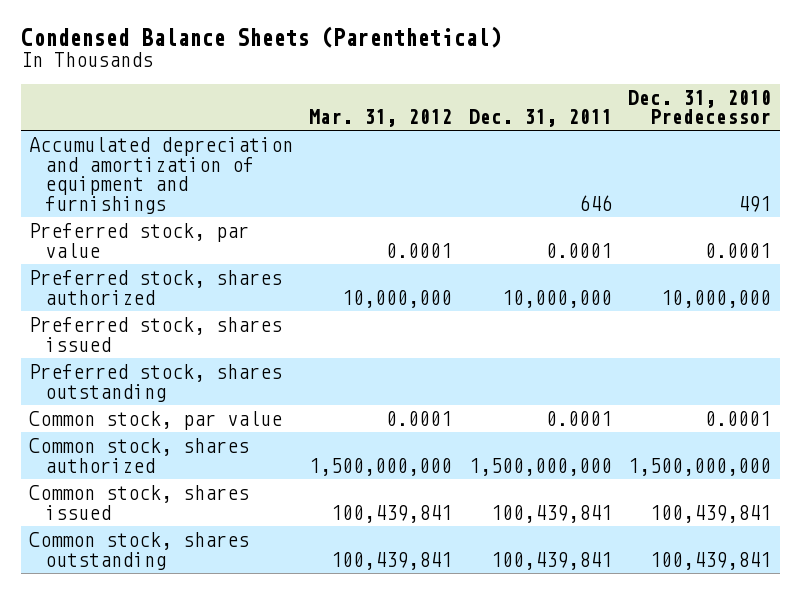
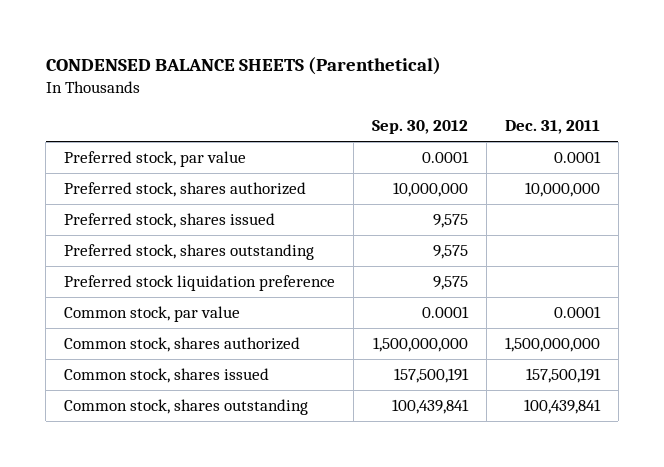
- Condensed Balance Sheets (Parenthetical)
+ CONDENSED BALANCE SHEETS (Parenthetical)
- | Mar. 31, 2012 | Dec. 31, 2011 | Dec. 31, 2010 Predecessor
+ | Sep. 30, 2012 | Dec. 31, 2011
- Accumulated depreciation and amortization of equipment and furnishings | | 646 | 491
+ Preferred stock liquidation preference | 9,575 |
- Common stock, shares issued | 100,439,841 | 100,439,841 | 100,439,841
+ Common stock, shares issued | 157,500,191 | 157,500,191

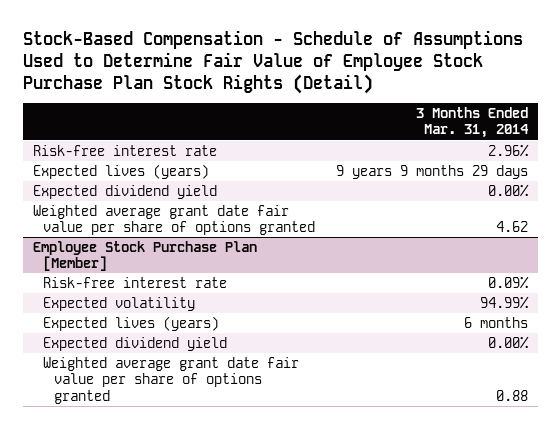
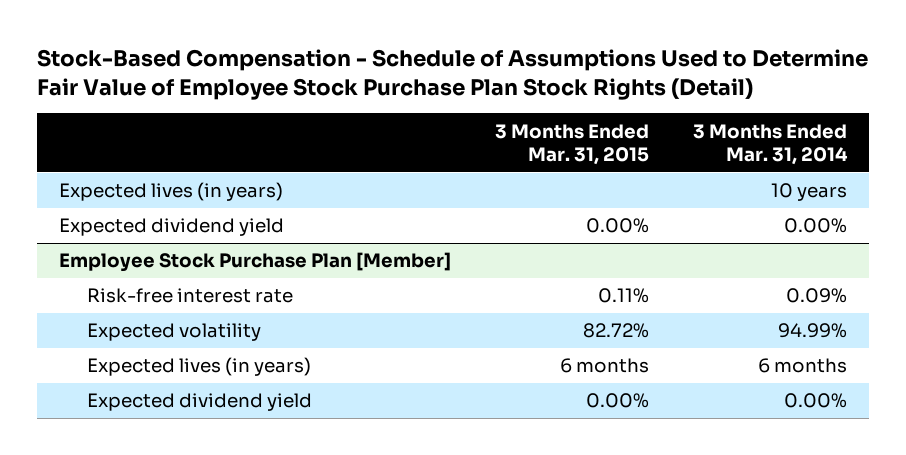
- | 3 Months Ended Mar. 31, 2014
+ | 3 Months Ended Mar. 31, 2015 | 3 Months Ended Mar. 31, 2014
- Risk-free interest rate | 2.96%
- Expected lives (years) | 9 years 9 months 29 days
+ Expected lives (in years) | | 10 years
- Weighted average grant date fair value per share of options granted | 4.62
@ Employee Stock Purchase Plan [Member]
- Expected lives (years) | 6 months
+ Expected lives (in years) | 6 months | 6 months
- Weighted average grant date fair value per share of options granted | 0.88

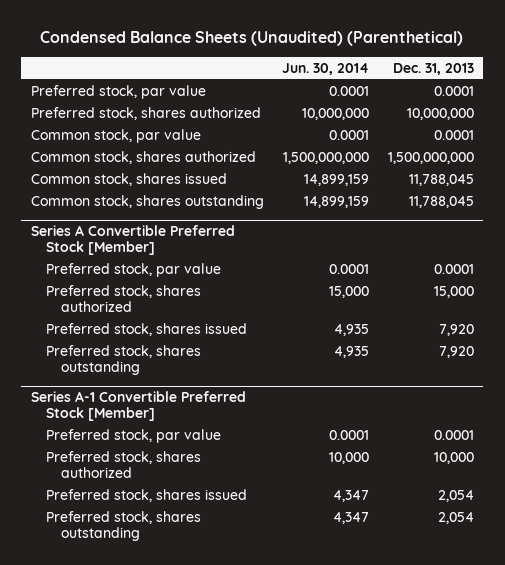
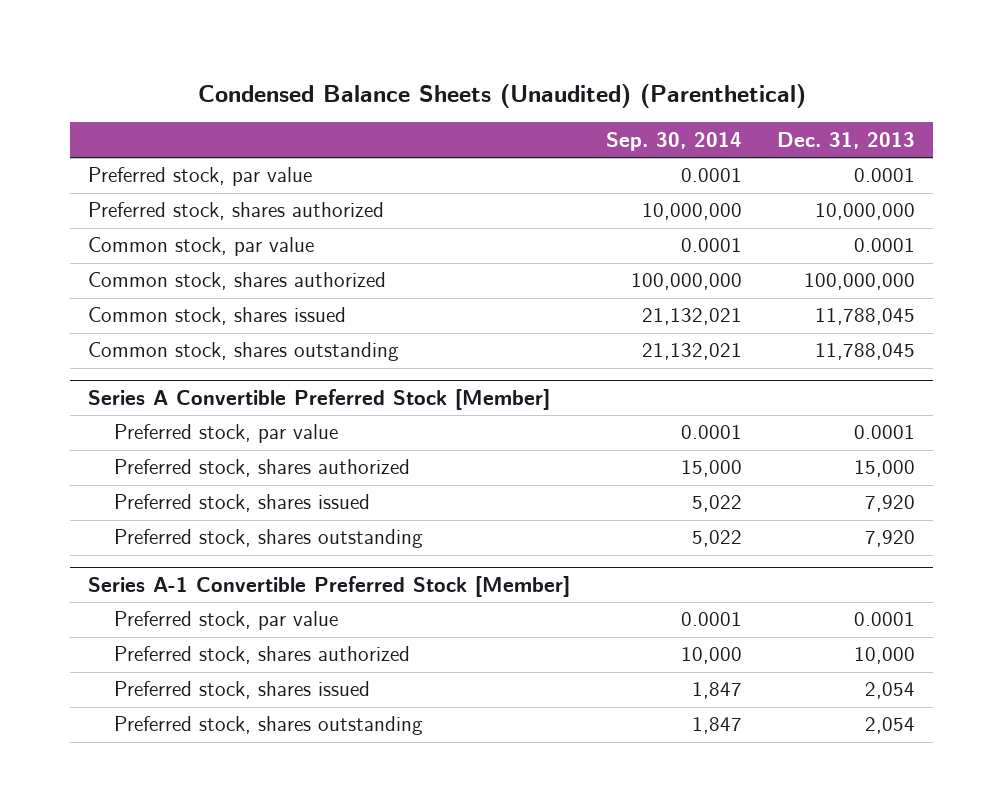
- | Jun. 30, 2014 | Dec. 31, 2013
+ | Sep. 30, 2014 | Dec. 31, 2013
- Common stock, shares authorized | 1,500,000,000 | 1,500,000,000
+ Common stock, shares authorized | 100,000,000 | 100,000,000

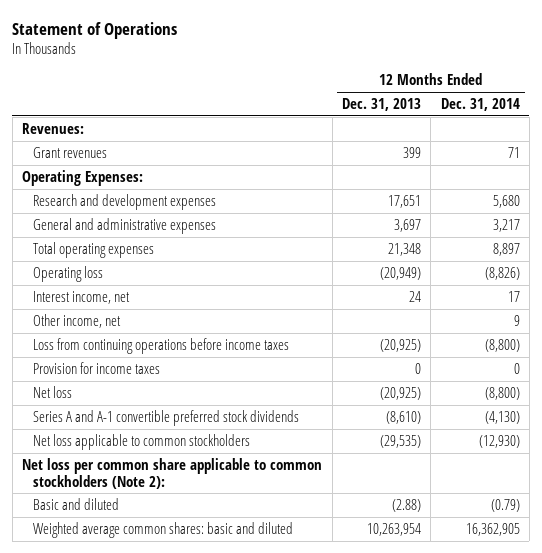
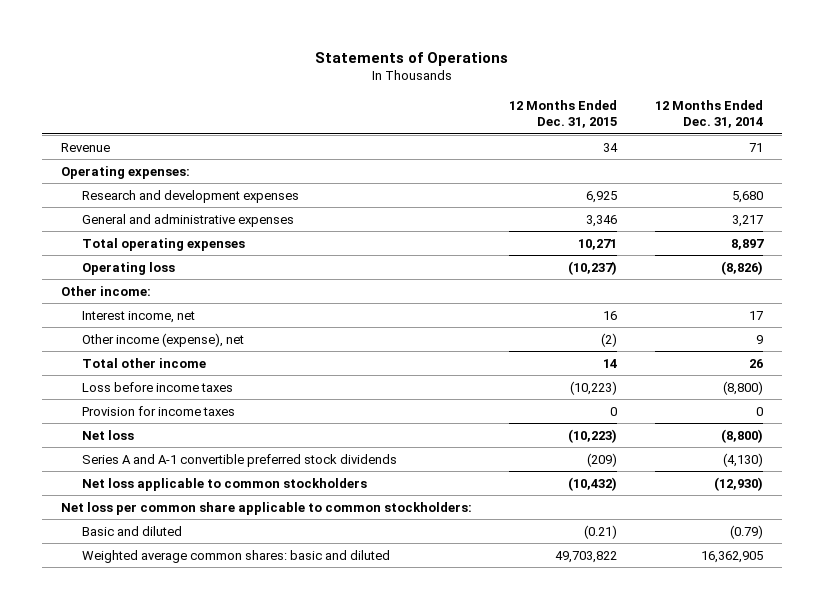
- Statement of Operations
+ Statements of Operations
- | 12 Months Ended Dec. 31, 2013 | 12 Months Ended Dec. 31, 2014
+ | 12 Months Ended Dec. 31, 2015 | 12 Months Ended Dec. 31, 2014
- Revenues:
- Grant revenues | 399 | 71
- Operating Expenses:
+ Revenue | 34 | 71
+ Operating expenses:
+ Other income:
- Other income, net | | 9
- Loss from continuing operations before income taxes | (20,925) | (8,800)
+ Other income (expense), net | (2) | 9
+ Total other income | 14 | 26
+ Loss before income taxes | (10,223) | (8,800)
- Net loss per common share applicable to common stockholders (Note 2):
+ Net loss per common share applicable to common stockholders:

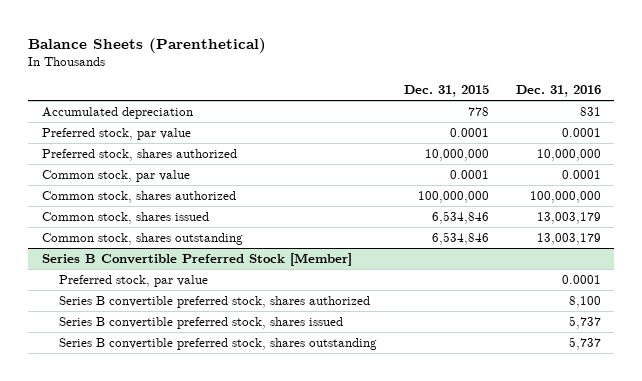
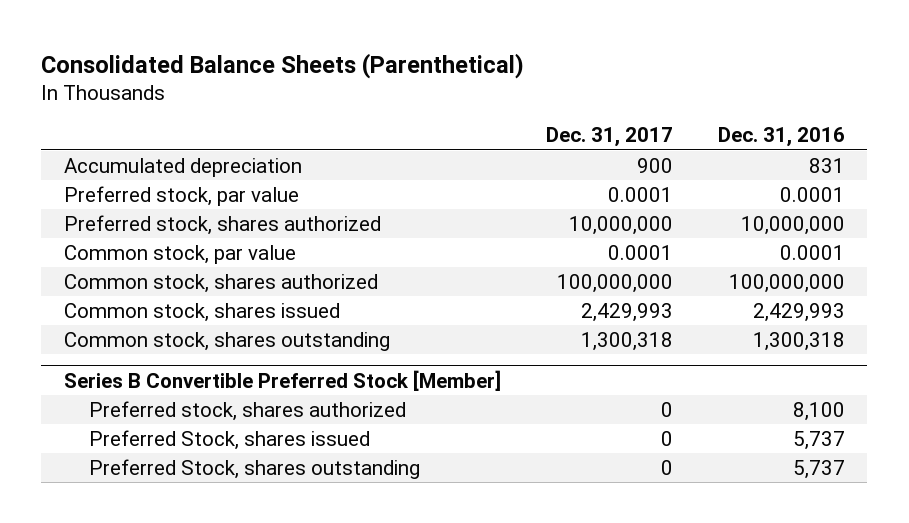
- Balance Sheets (Parenthetical)
+ Consolidated Balance Sheets (Parenthetical)
- | Dec. 31, 2015 | Dec. 31, 2016
+ | Dec. 31, 2017 | Dec. 31, 2016
- Common stock, shares issued | 6,534,846 | 13,003,179
- Common stock, shares outstanding | 6,534,846 | 13,003,179
+ Common stock, shares issued | 2,429,993 | 2,429,993
+ Common stock, shares outstanding | 1,300,318 | 1,300,318
@ Series B Convertible Preferred Stock [Member]
- Preferred stock, par value | | 0.0001
- Series B convertible preferred stock, shares authorized | | 8,100
- Series B convertible preferred stock, shares issued | | 5,737
- Series B convertible preferred stock, shares outstanding | | 5,737
+ Preferred stock, shares authorized | 0 | 8,100
+ Preferred Stock, shares issued | 0 | 5,737
+ Preferred Stock, shares outstanding | 0 | 5,737

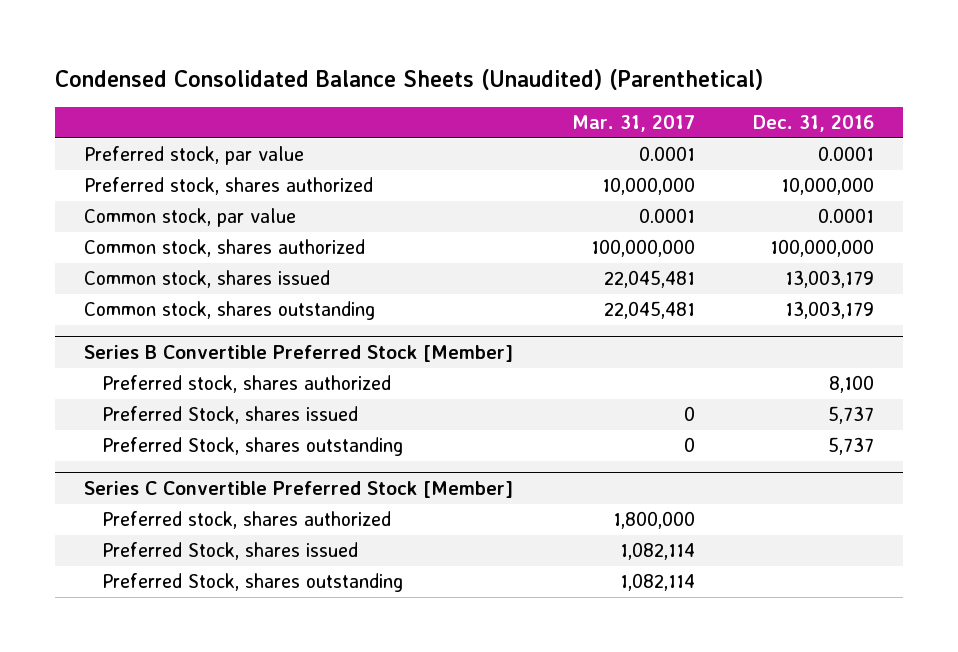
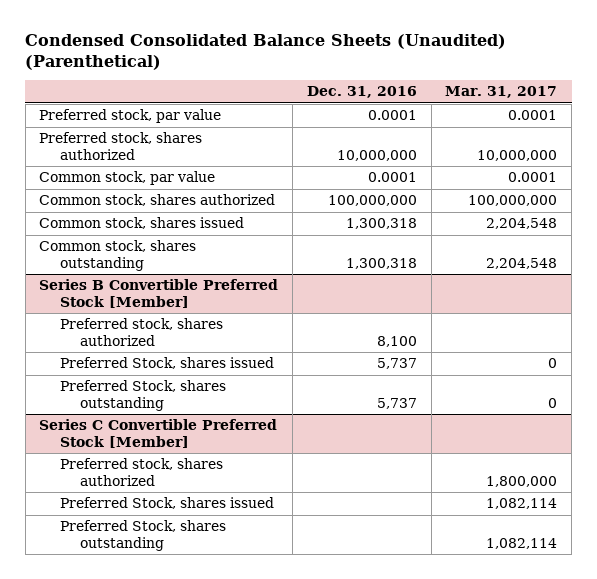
- | Mar. 31, 2017 | Dec. 31, 2016
+ | Dec. 31, 2016 | Mar. 31, 2017
- Common stock, shares issued | 22,045,481 | 13,003,179
- Common stock, shares outstanding | 22,045,481 | 13,003,179
+ Common stock, shares issued | 1,300,318 | 2,204,548
+ Common stock, shares outstanding | 1,300,318 | 2,204,548

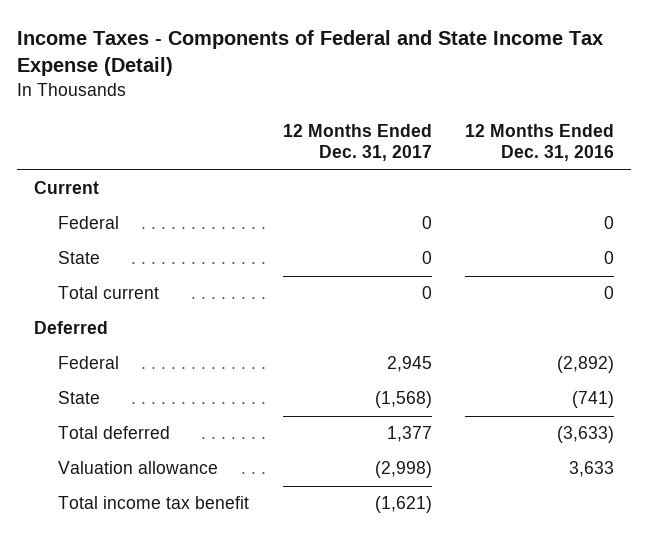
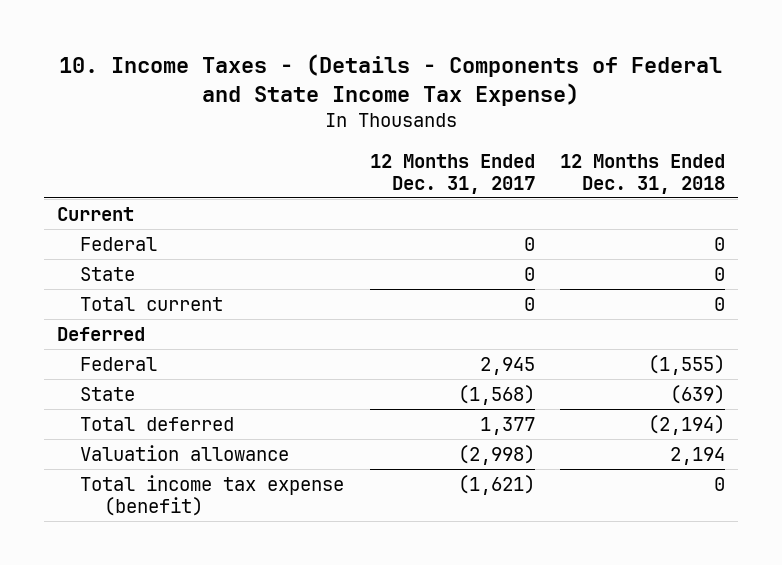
- Income Taxes - Components of Federal and State Income Tax Expense (Detail)
+ 10. Income Taxes - (Details - Components of Federal and State Income Tax Expense)
- | 12 Months Ended Dec. 31, 2017 | 12 Months Ended Dec. 31, 2016
+ | 12 Months Ended Dec. 31, 2017 | 12 Months Ended Dec. 31, 2018
- Total income tax benefit | (1,621) |
+ Total income tax expense (benefit) | (1,621) | 0

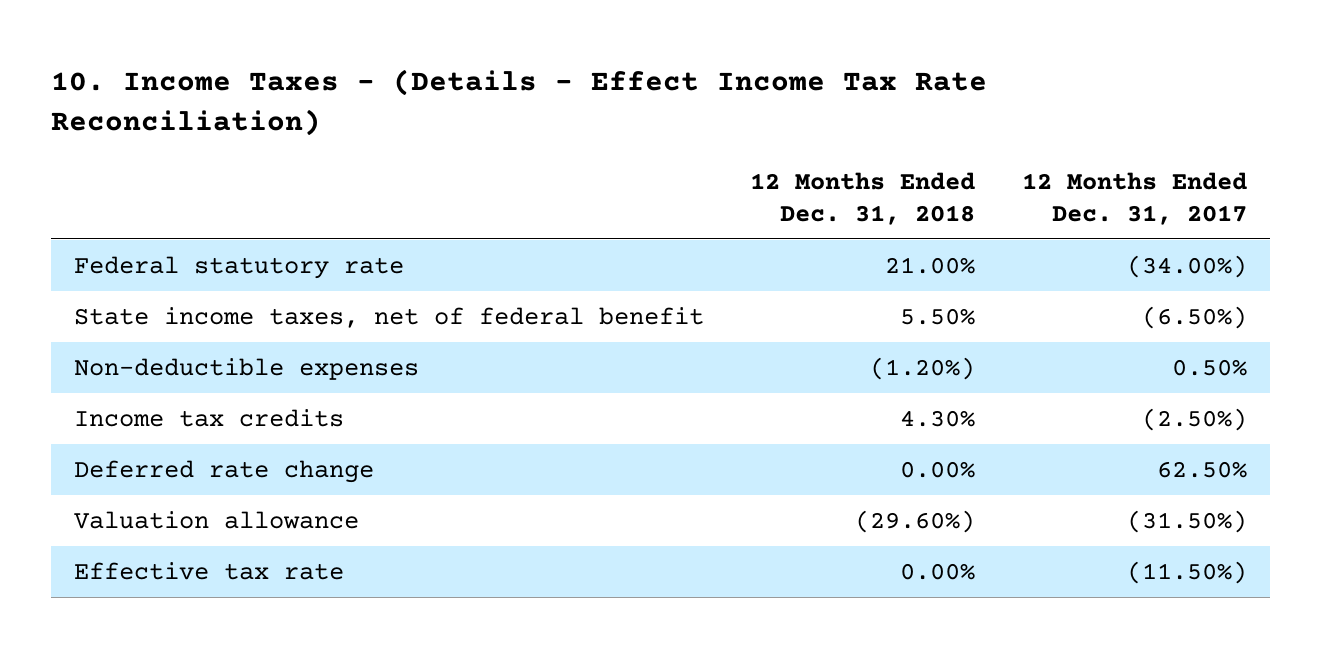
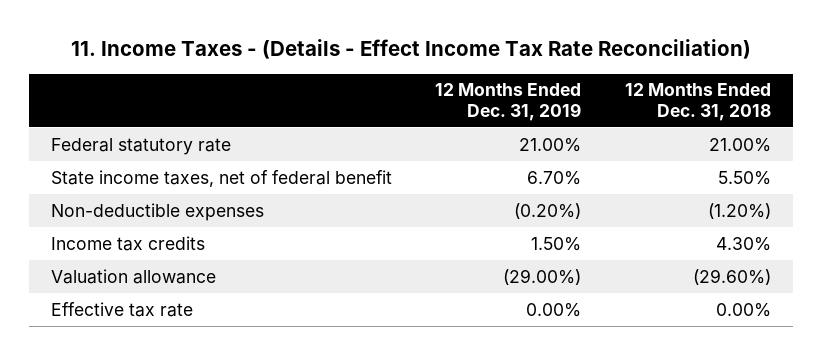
- 10. Income Taxes - (Details - Effect Income Tax Rate Reconciliation)
+ 11. Income Taxes - (Details - Effect Income Tax Rate Reconciliation)
- | 12 Months Ended Dec. 31, 2018 | 12 Months Ended Dec. 31, 2017
+ | 12 Months Ended Dec. 31, 2019 | 12 Months Ended Dec. 31, 2018
- Deferred rate change | 0.00% | 62.50%

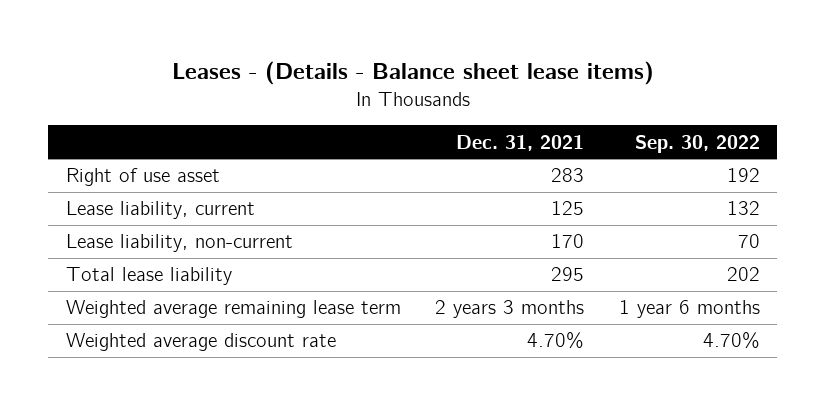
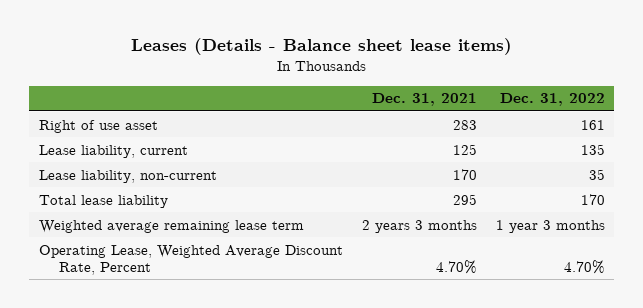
- Leases - (Details - Balance sheet lease items)
+ Leases (Details - Balance sheet lease items)
- | Dec. 31, 2021 | Sep. 30, 2022
+ | Dec. 31, 2021 | Dec. 31, 2022
- Weighted average discount rate | 4.70% | 4.70%
+ Operating Lease, Weighted Average Discount Rate, Percent | 4.70% | 4.70%

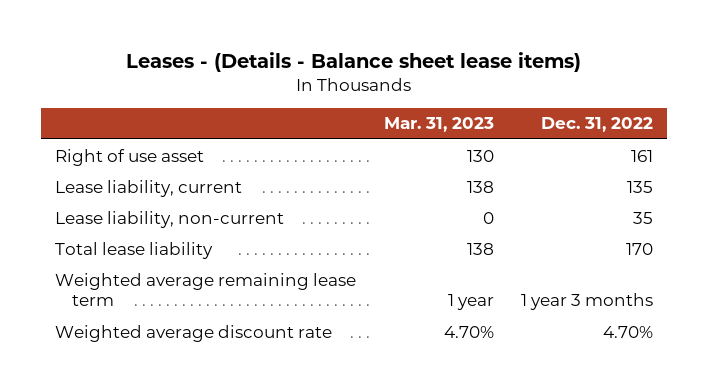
- Leases (Details - Balance sheet lease items)
+ Leases - (Details - Balance sheet lease items)
- | Dec. 31, 2021 | Dec. 31, 2022
+ | Mar. 31, 2023 | Dec. 31, 2022
- Operating Lease, Weighted Average Discount Rate, Percent | 4.70% | 4.70%
+ Weighted average discount rate | 4.70% | 4.70%

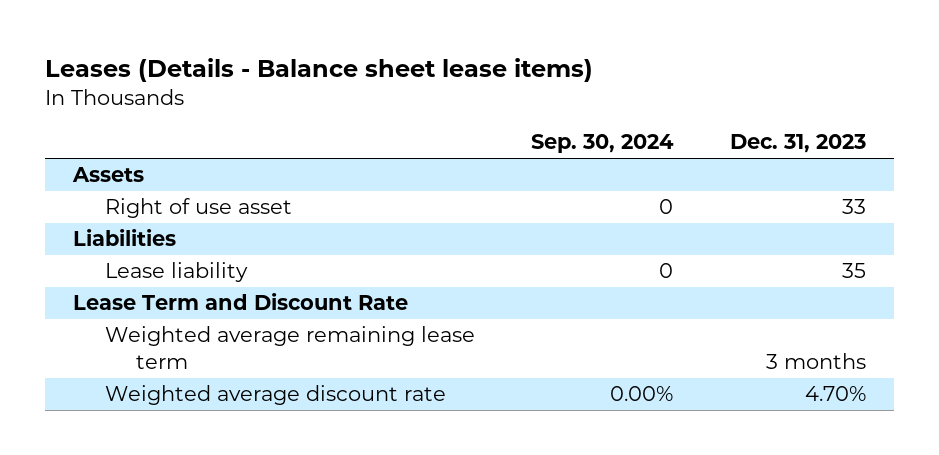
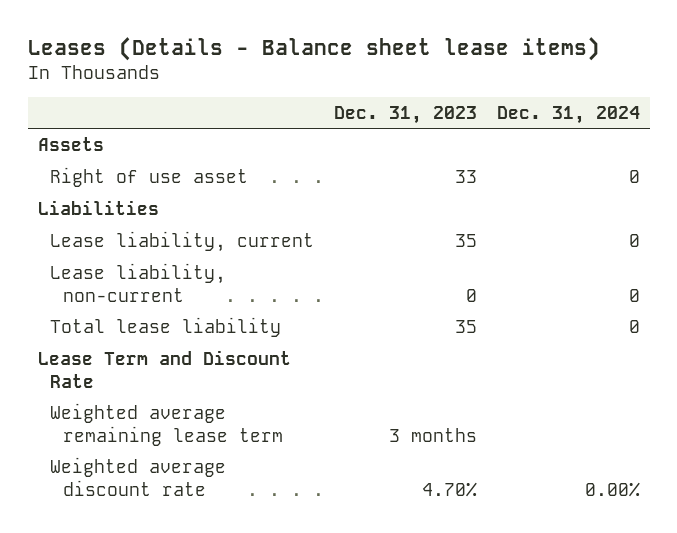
- | Sep. 30, 2024 | Dec. 31, 2023
+ | Dec. 31, 2023 | Dec. 31, 2024
- Lease liability | 0 | 35
+ Lease liability, current | 35 | 0
+ Lease liability, non-current | 0 | 0
+ Total lease liability | 35 | 0

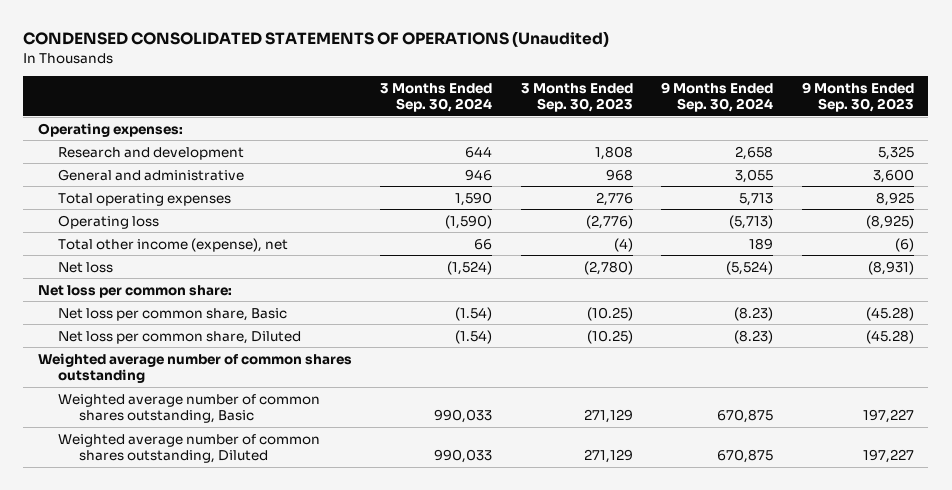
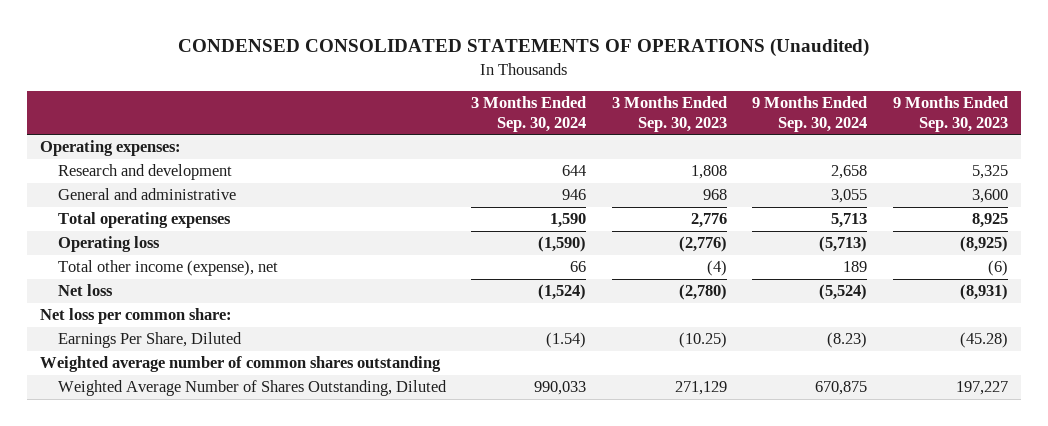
- Net loss per common share, Basic | (1.54) | (10.25) | (8.23) | (45.28)
- Net loss per common share, Diluted | (1.54) | (10.25) | (8.23) | (45.28)
+ Earnings Per Share, Diluted | (1.54) | (10.25) | (8.23) | (45.28)
- Weighted average number of common shares outstanding, Basic | 990,033 | 271,129 | 670,875 | 197,227
- Weighted average number of common shares outstanding, Diluted | 990,033 | 271,129 | 670,875 | 197,227
+ Weighted Average Number of Shares Outstanding, Diluted | 990,033 | 271,129 | 670,875 | 197,227

